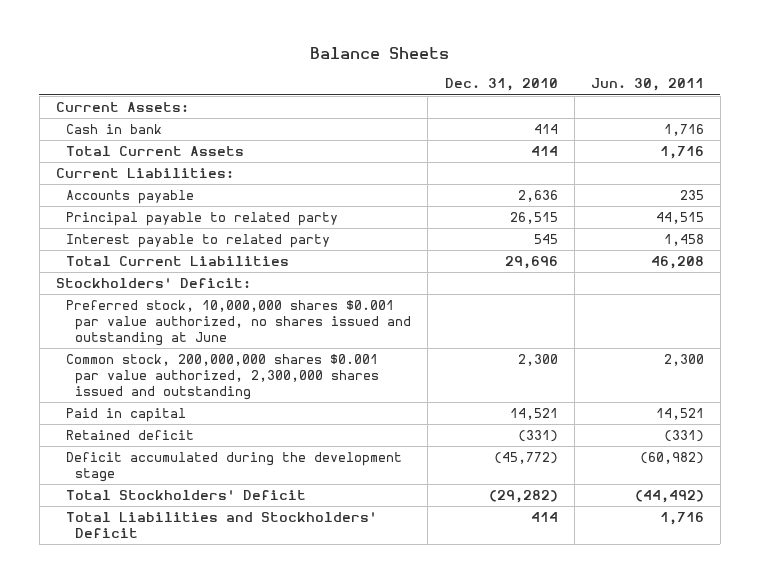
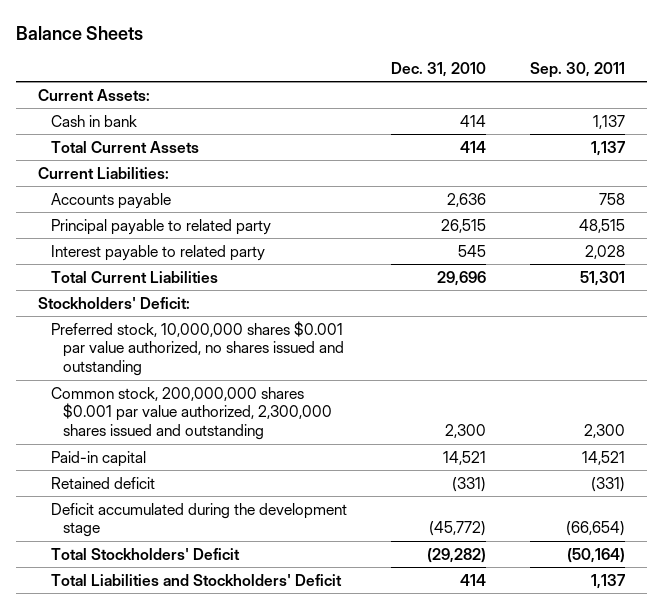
- | Dec. 31, 2010 | Jun. 30, 2011
+ | Dec. 31, 2010 | Sep. 30, 2011
- Preferred stock, 10,000,000 shares $0.001 par value authorized, no shares issued and outstanding at June
+ Preferred stock, 10,000,000 shares $0.001 par value authorized, no shares issued and outstanding
- Paid in capital | 14,521 | 14,521
+ Paid-in capital | 14,521 | 14,521

